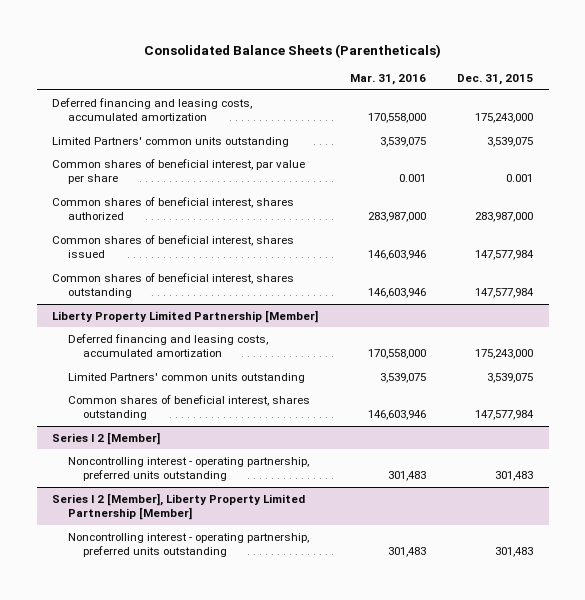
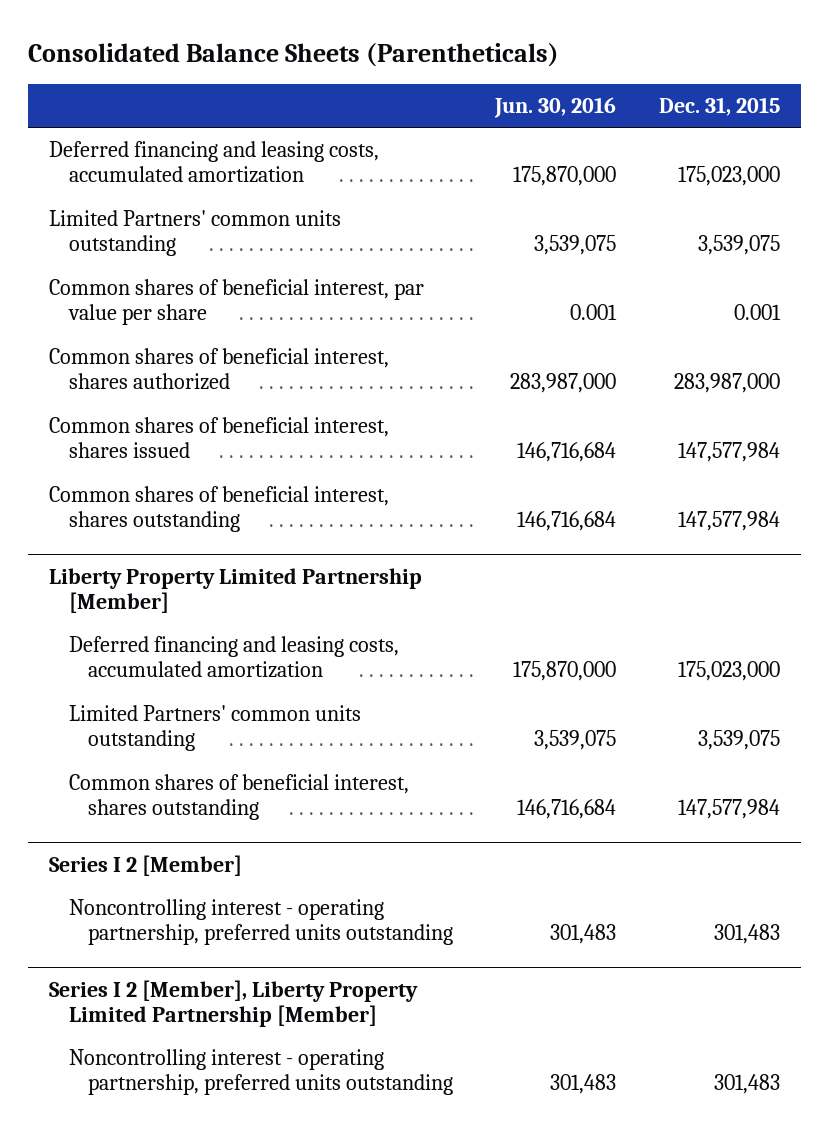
- | Mar. 31, 2016 | Dec. 31, 2015
+ | Jun. 30, 2016 | Dec. 31, 2015
- Deferred financing and leasing costs, accumulated amortization | 170,558,000 | 175,243,000
+ Deferred financing and leasing costs, accumulated amortization | 175,870,000 | 175,023,000
@ Liberty Property Limited Partnership [Member]
- Deferred financing and leasing costs, accumulated amortization | 170,558,000 | 175,243,000
+ Deferred financing and leasing costs, accumulated amortization | 175,870,000 | 175,023,000

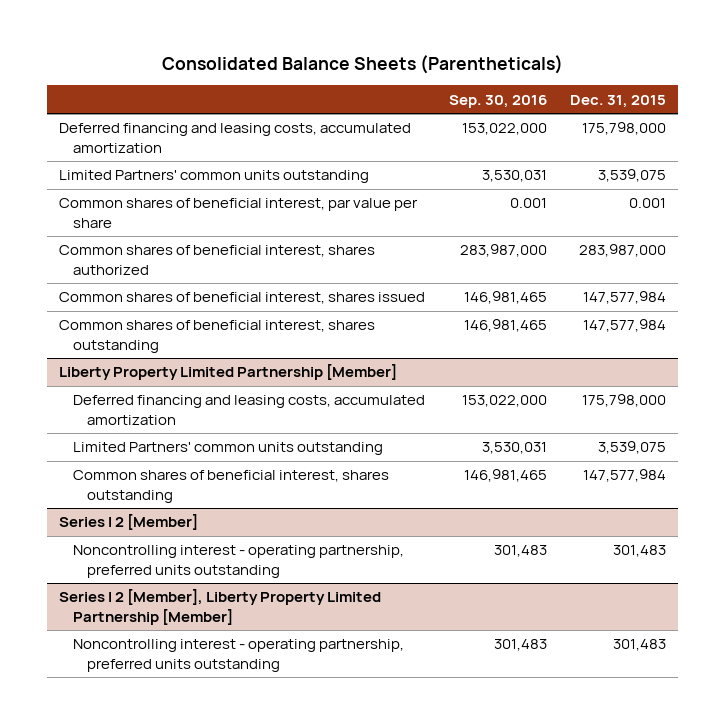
- | Jun. 30, 2016 | Dec. 31, 2015
+ | Sep. 30, 2016 | Dec. 31, 2015
- Deferred financing and leasing costs, accumulated amortization | 175,870,000 | 175,023,000
+ Deferred financing and leasing costs, accumulated amortization | 153,022,000 | 175,798,000
@ Liberty Property Limited Partnership [Member]
- Deferred financing and leasing costs, accumulated amortization | 175,870,000 | 175,023,000
+ Deferred financing and leasing costs, accumulated amortization | 153,022,000 | 175,798,000

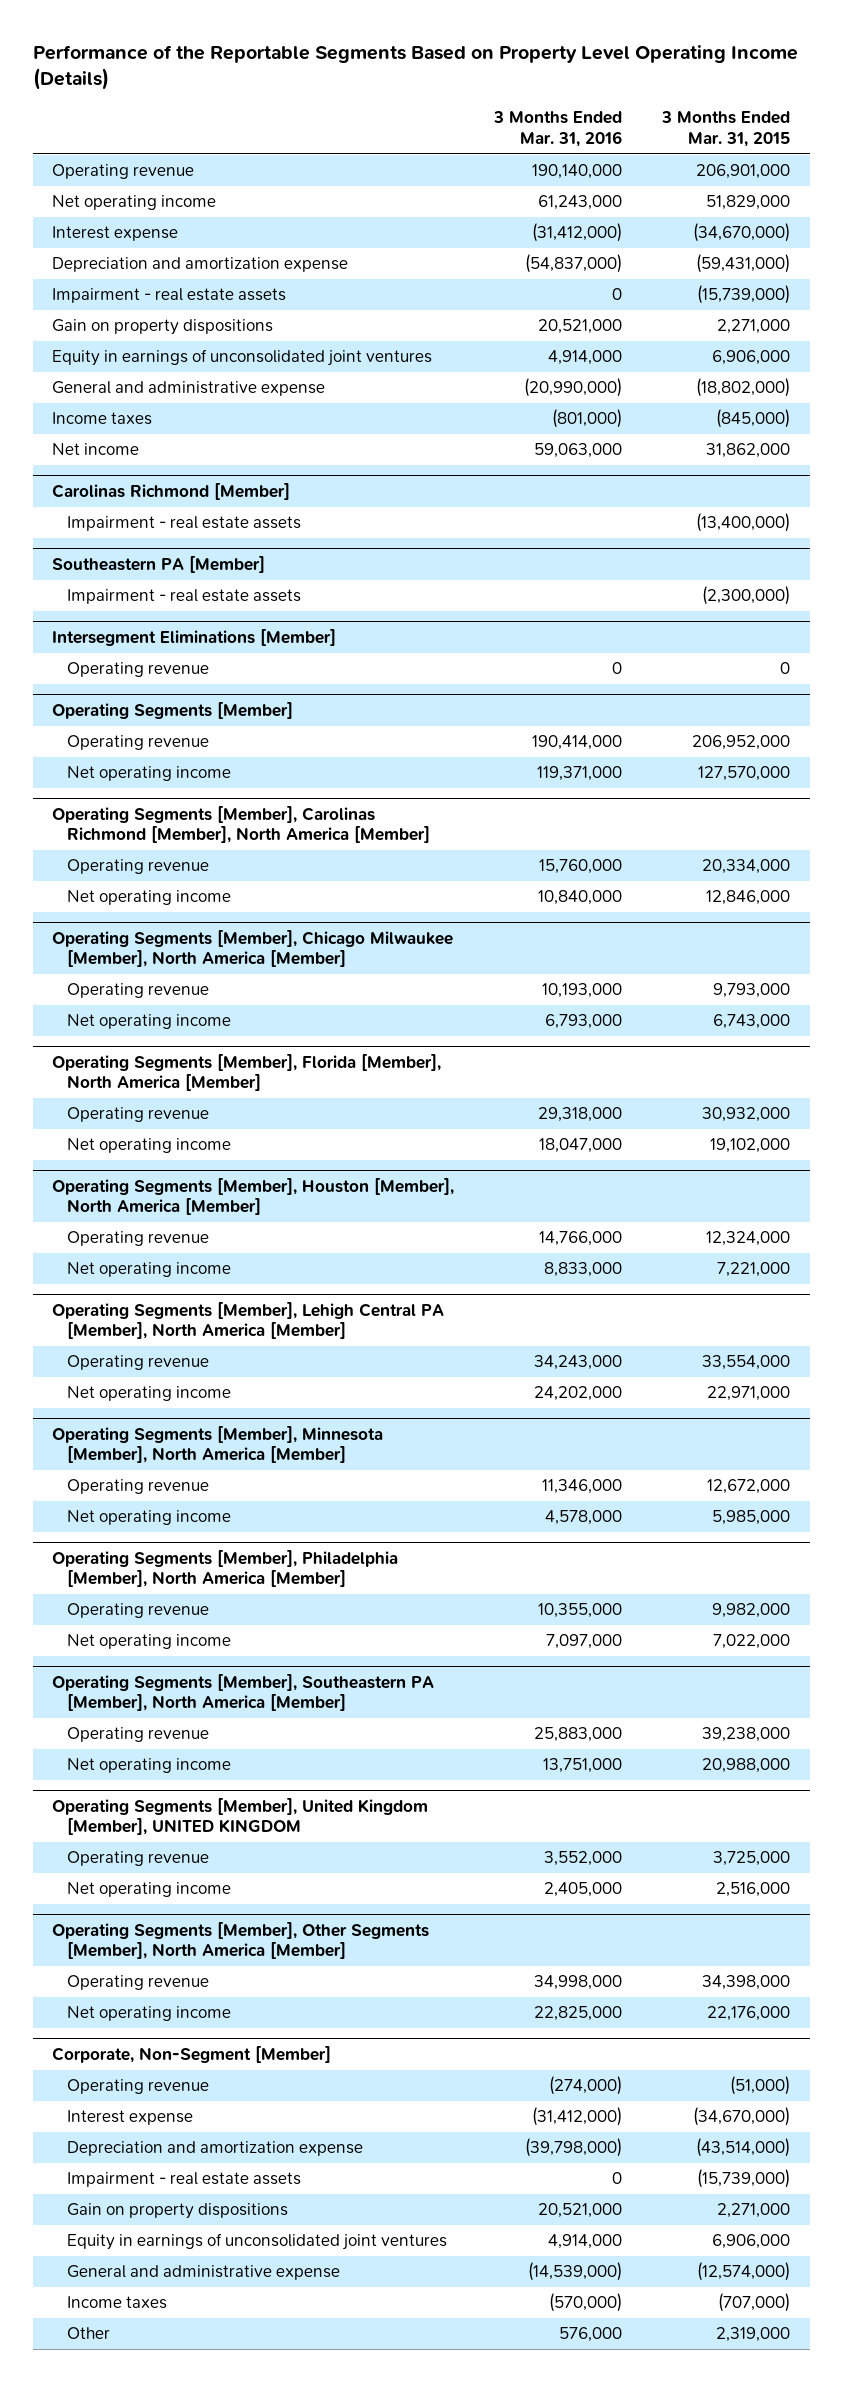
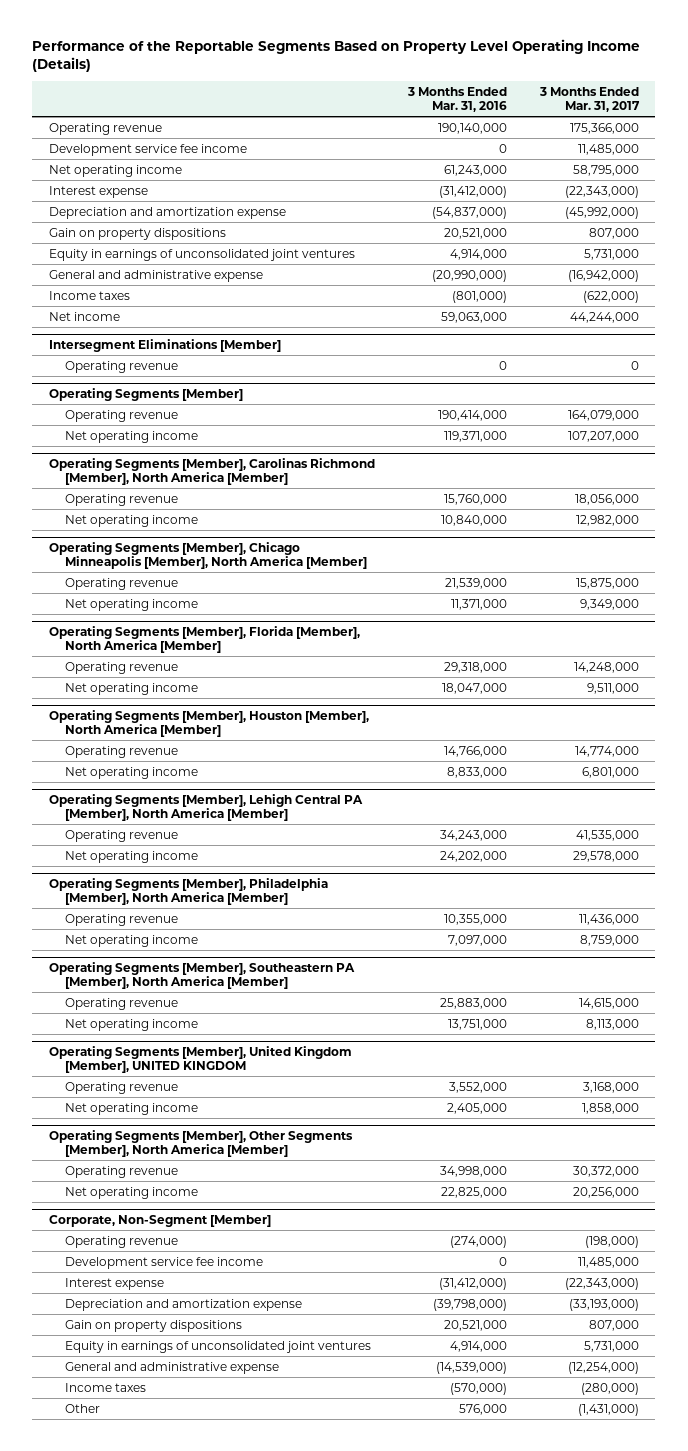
- | 3 Months Ended Mar. 31, 2016 | 3 Months Ended Mar. 31, 2015
+ | 3 Months Ended Mar. 31, 2016 | 3 Months Ended Mar. 31, 2017
+ Development service fee income | 0 | 11,485,000
- Impairment - real estate assets | 0 | (15,739,000)
- Carolinas Richmond [Member]
- Impairment - real estate assets | | (13,400,000)
- Southeastern PA [Member]
- Impairment - real estate assets | | (2,300,000)
- Operating Segments [Member], Chicago Milwaukee [Member], North America [Member]
- Operating revenue | 10,193,000 | 9,793,000
- Net operating income | 6,793,000 | 6,743,000
+ Operating Segments [Member], Chicago Minneapolis [Member], North America [Member]
+ Operating revenue | 21,539,000 | 15,875,000
+ Net operating income | 11,371,000 | 9,349,000
- Operating Segments [Member], Minnesota [Member], North America [Member]
- Operating revenue | 11,346,000 | 12,672,000
- Net operating income | 4,578,000 | 5,985,000
@ Corporate, Non-Segment [Member]
+ Development service fee income | 0 | 11,485,000
- Impairment - real estate assets | 0 | (15,739,000)

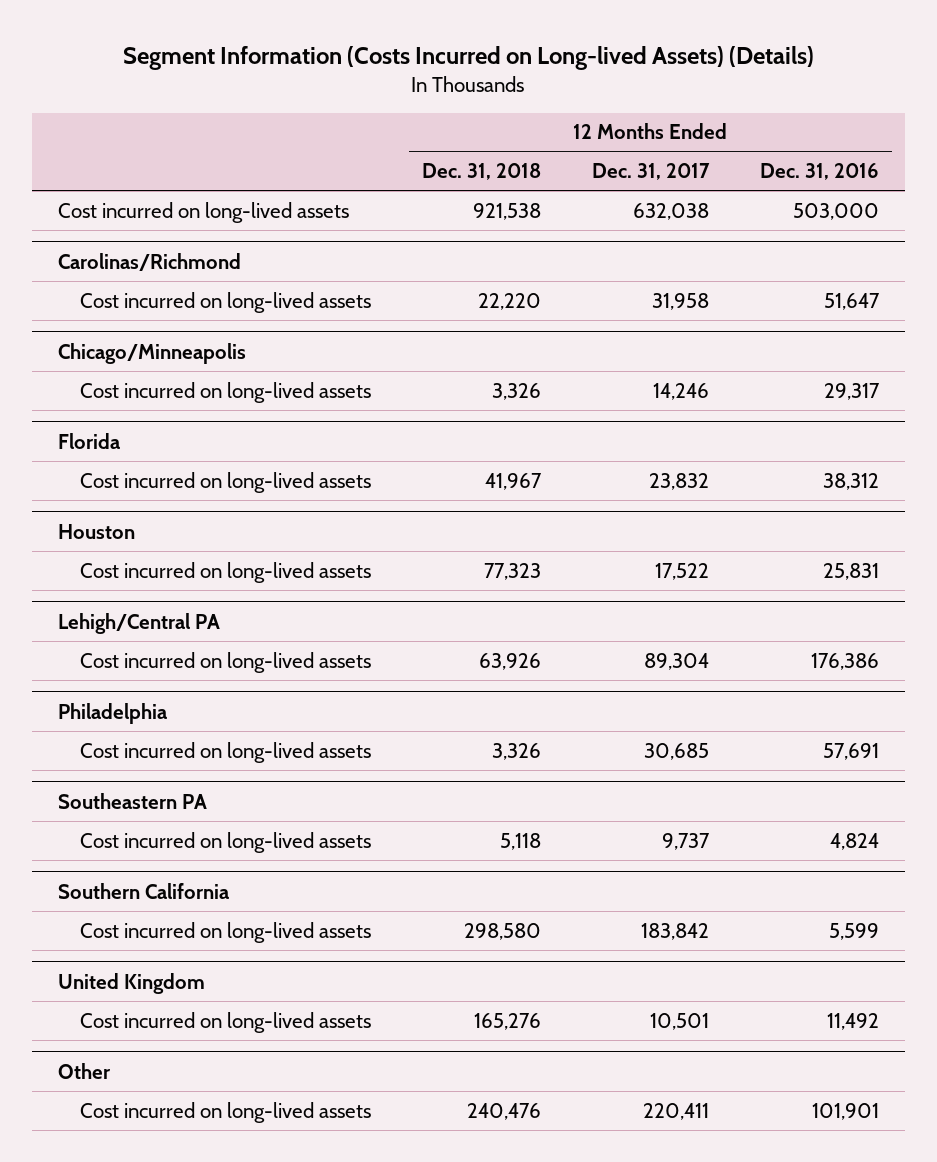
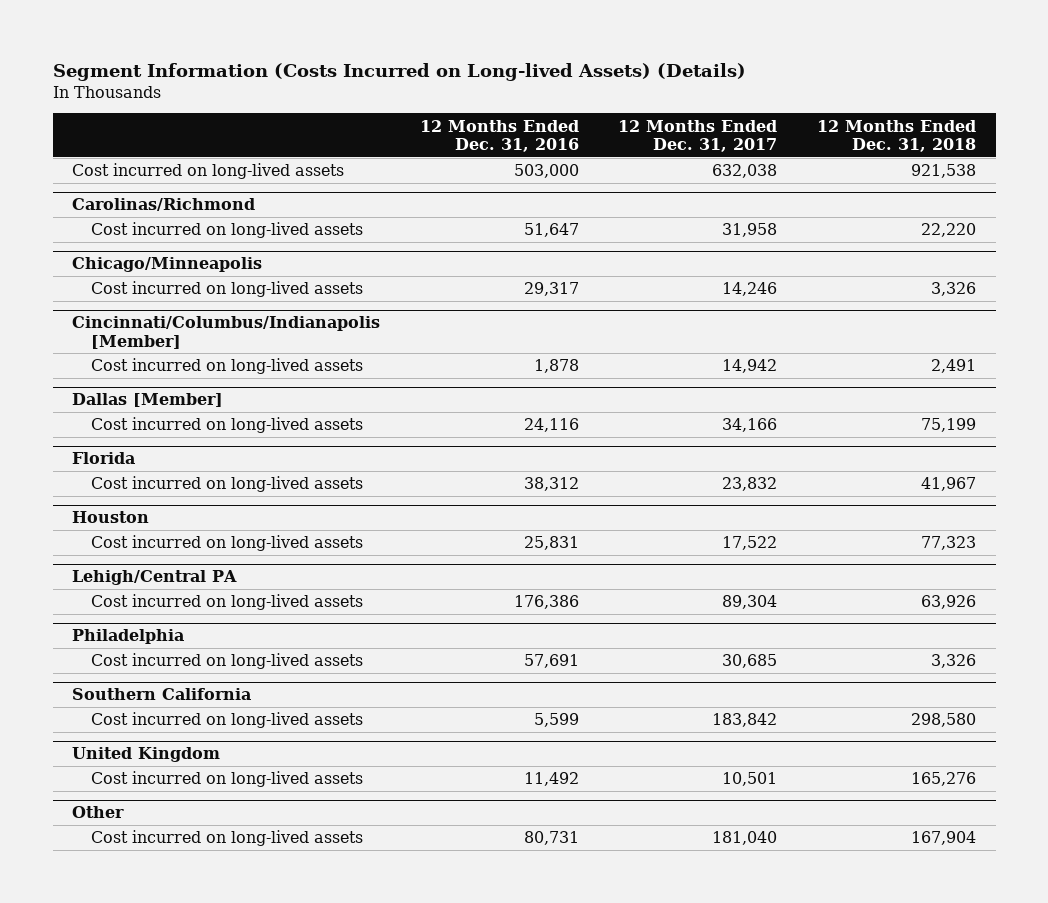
- | 12 Months Ended Dec. 31, 2018 | 12 Months Ended Dec. 31, 2017 | 12 Months Ended Dec. 31, 2016
+ | 12 Months Ended Dec. 31, 2016 | 12 Months Ended Dec. 31, 2017 | 12 Months Ended Dec. 31, 2018
+ Cincinnati/Columbus/Indianapolis [Member]
+ Cost incurred on long-lived assets | 1,878 | 14,942 | 2,491
+ Dallas [Member]
+ Cost incurred on long-lived assets | 24,116 | 34,166 | 75,199
- Southeastern PA
- Cost incurred on long-lived assets | 5,118 | 9,737 | 4,824
@ Other
- Cost incurred on long-lived assets | 240,476 | 220,411 | 101,901
+ Cost incurred on long-lived assets | 80,731 | 181,040 | 167,904

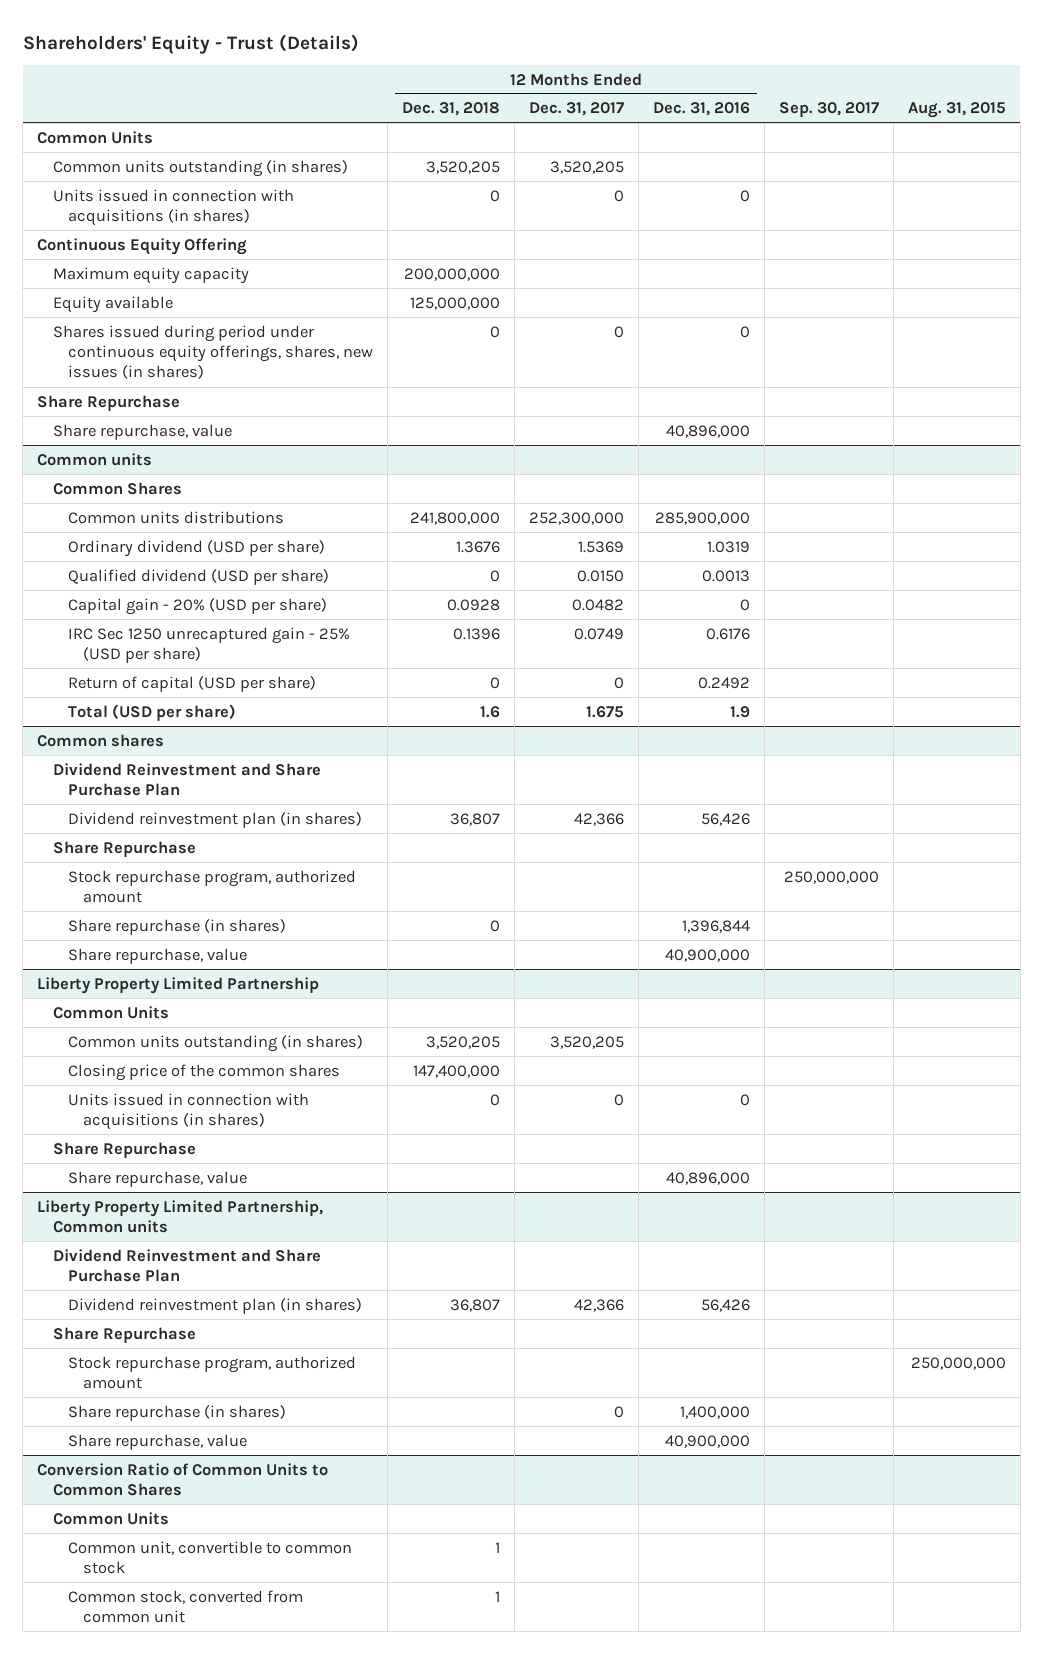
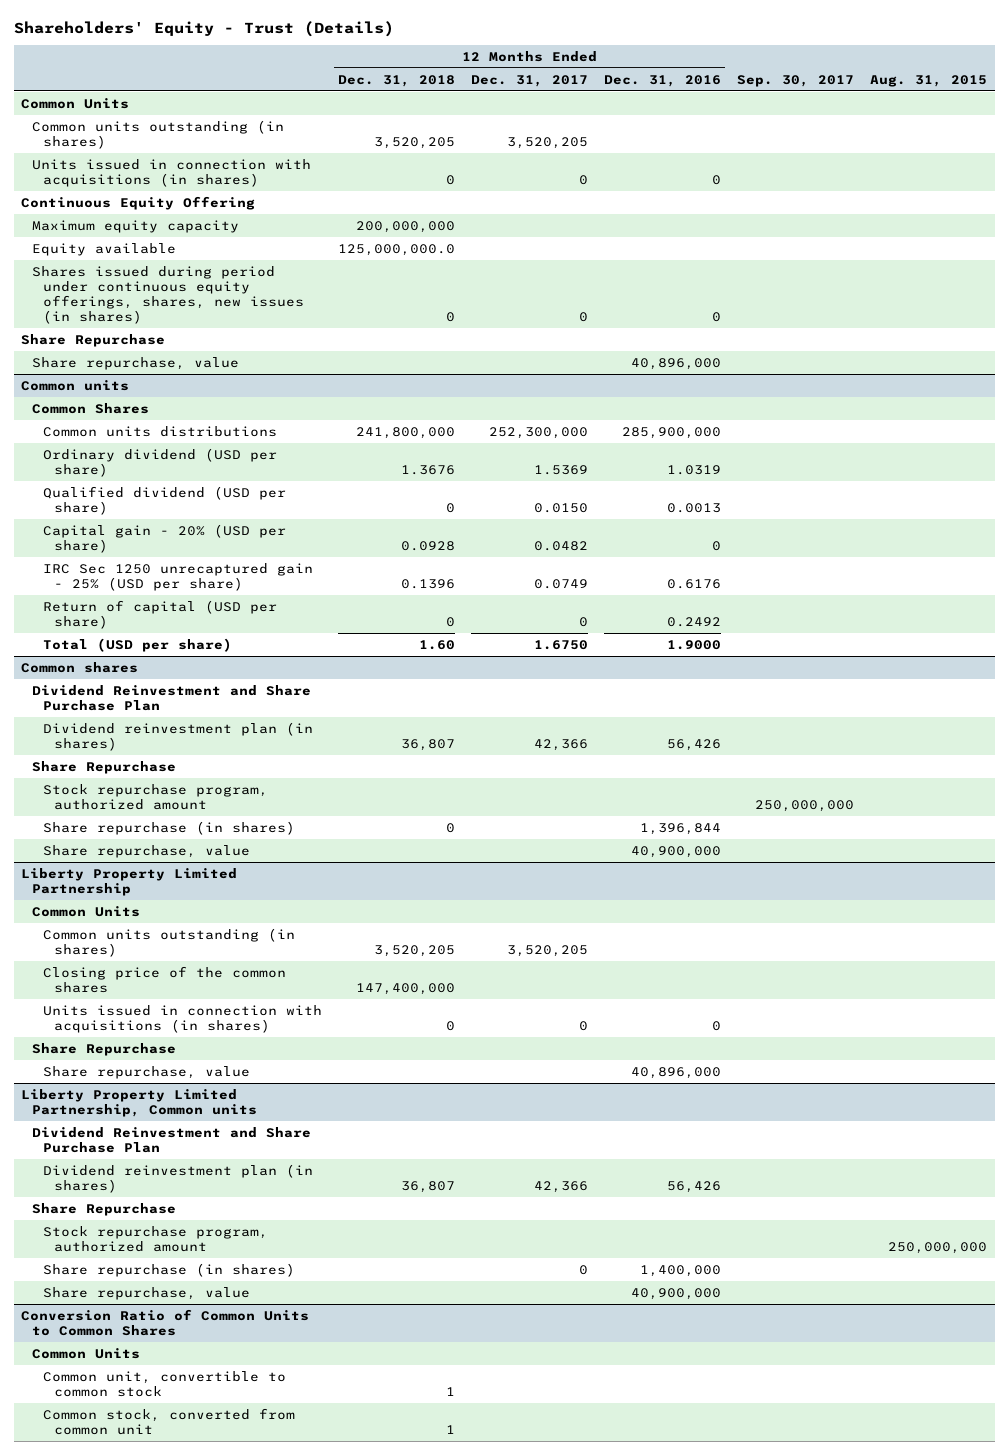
- Equity available | 125,000,000 | | | |
+ Equity available | 125,000,000.0 | | | |
@ Common units
- Total (USD per share) | 1.6 | 1.675 | 1.9 | |
+ Total (USD per share) | 1.60 | 1.6750 | 1.9000 | |

